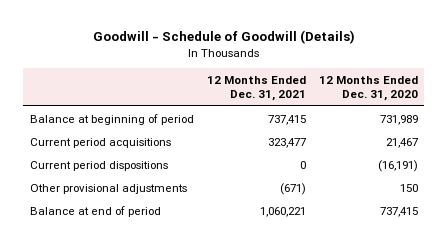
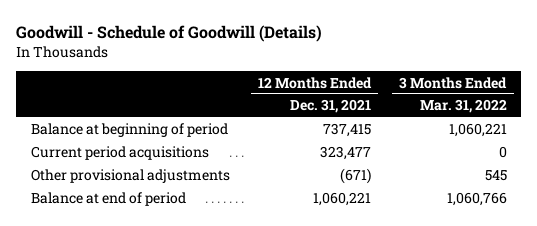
- | 12 Months Ended Dec. 31, 2021 | 12 Months Ended Dec. 31, 2020
+ | 12 Months Ended Dec. 31, 2021 | 3 Months Ended Mar. 31, 2022
- Current period dispositions | 0 | (16,191)

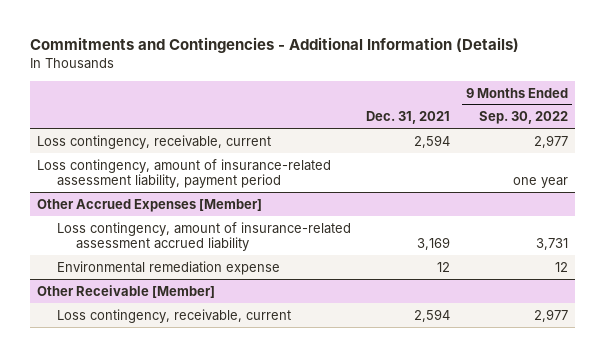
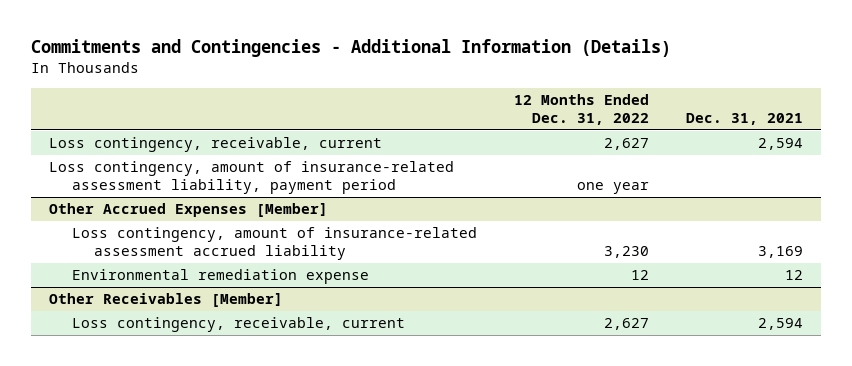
- | Dec. 31, 2021 | 9 Months Ended Sep. 30, 2022
+ | 12 Months Ended Dec. 31, 2022 | Dec. 31, 2021
- Other Receivable [Member]
+ Other Receivables [Member]

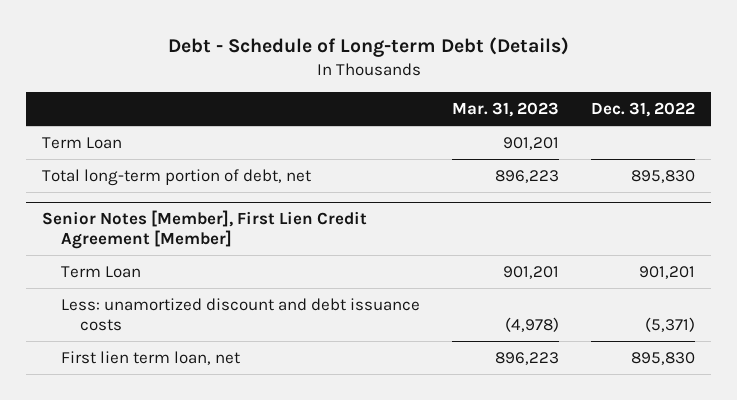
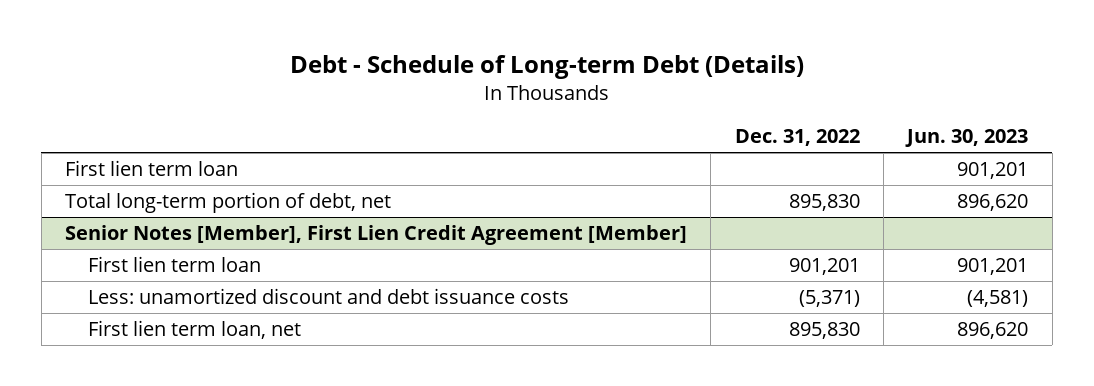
- | Mar. 31, 2023 | Dec. 31, 2022
+ | Dec. 31, 2022 | Jun. 30, 2023
- Term Loan | 901,201 |
+ First lien term loan | | 901,201
@ Senior Notes [Member], First Lien Credit Agreement [Member]
- Term Loan | 901,201 | 901,201
+ First lien term loan | 901,201 | 901,201

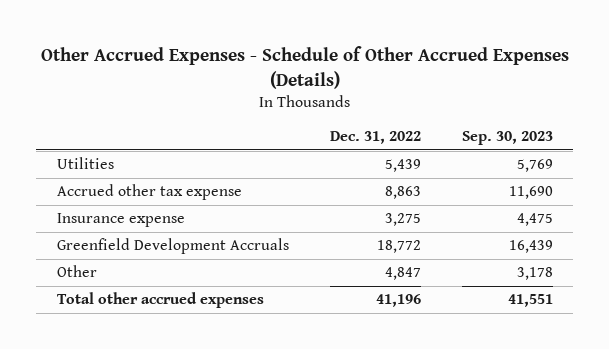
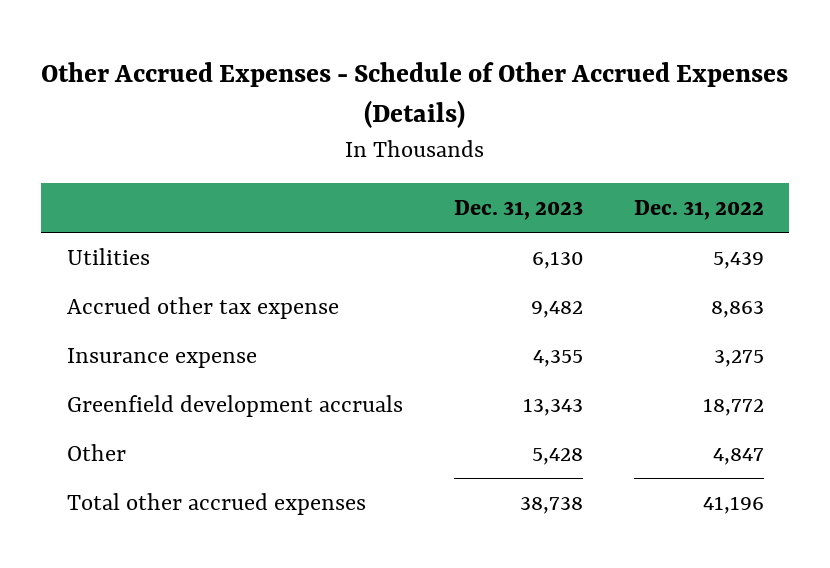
- | Dec. 31, 2022 | Sep. 30, 2023
+ | Dec. 31, 2023 | Dec. 31, 2022
- Greenfield Development Accruals | 18,772 | 16,439
+ Greenfield development accruals | 13,343 | 18,772

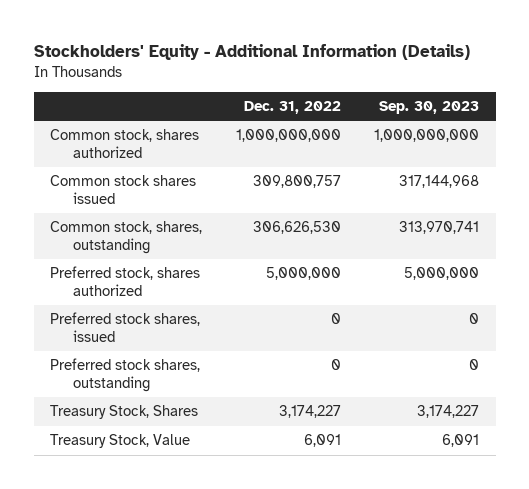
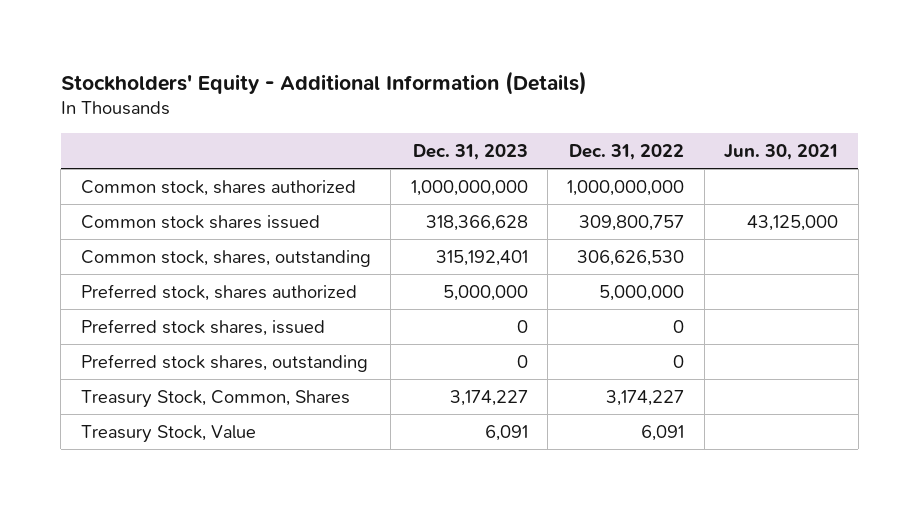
- | Dec. 31, 2022 | Sep. 30, 2023
+ | Dec. 31, 2023 | Dec. 31, 2022 | Jun. 30, 2021
- Treasury Stock, Shares | 3,174,227 | 3,174,227
+ Treasury Stock, Common, Shares | 3,174,227 | 3,174,227 |

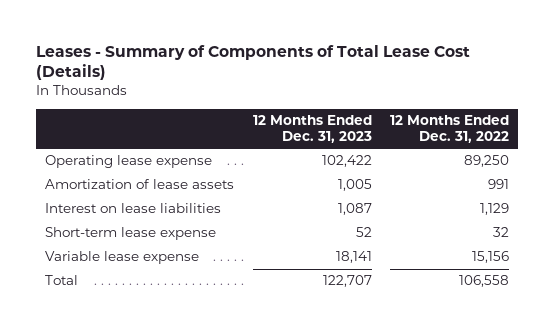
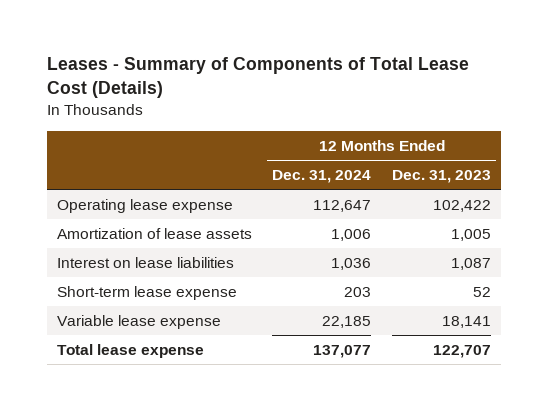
- | 12 Months Ended Dec. 31, 2023 | 12 Months Ended Dec. 31, 2022
+ | 12 Months Ended Dec. 31, 2024 | 12 Months Ended Dec. 31, 2023
- Total | 122,707 | 106,558
+ Total lease expense | 137,077 | 122,707

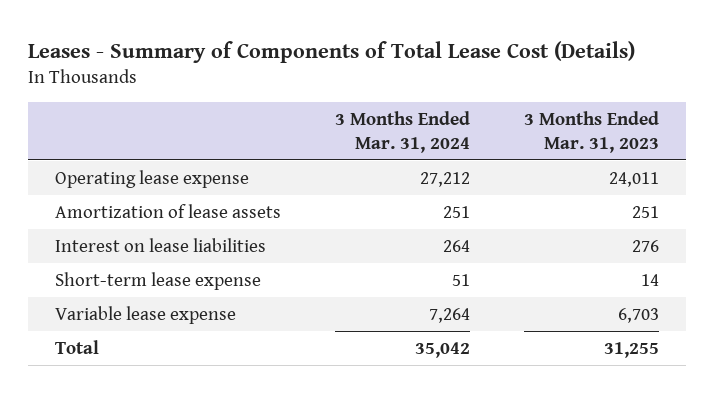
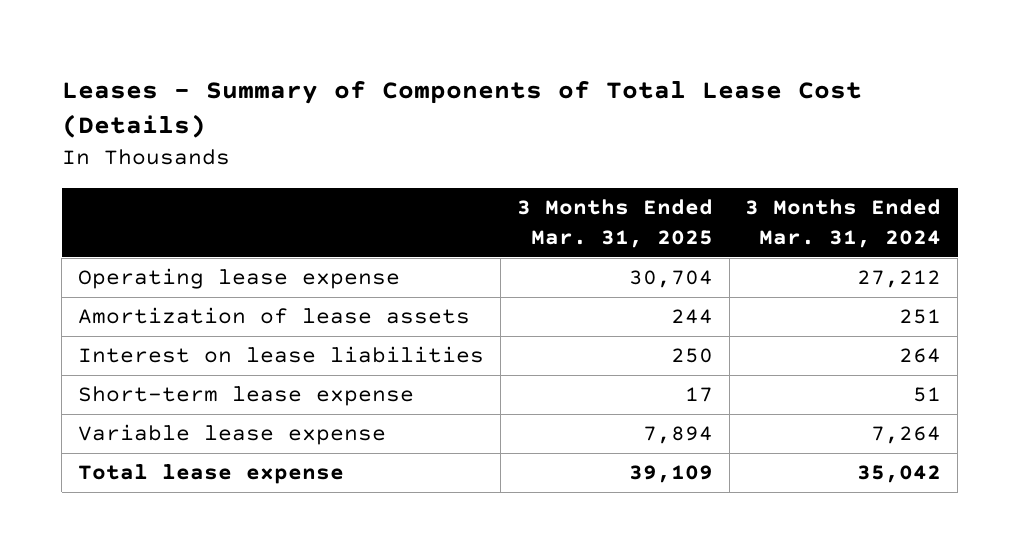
- | 3 Months Ended Mar. 31, 2024 | 3 Months Ended Mar. 31, 2023
+ | 3 Months Ended Mar. 31, 2025 | 3 Months Ended Mar. 31, 2024
- Total | 35,042 | 31,255
+ Total lease expense | 39,109 | 35,042

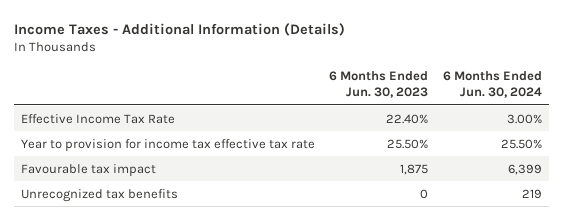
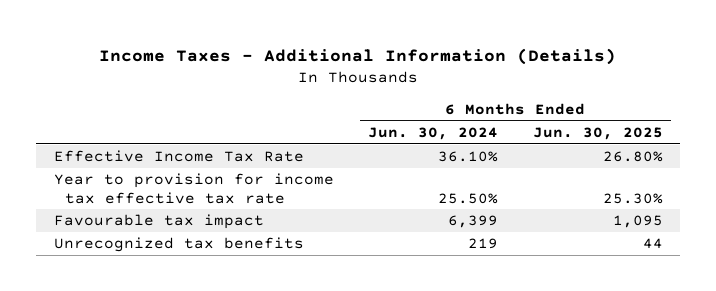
- | 6 Months Ended Jun. 30, 2023 | 6 Months Ended Jun. 30, 2024
+ | 6 Months Ended Jun. 30, 2024 | 6 Months Ended Jun. 30, 2025
- Effective Income Tax Rate | 22.40% | 3.00%
+ Effective Income Tax Rate | 36.10% | 26.80%

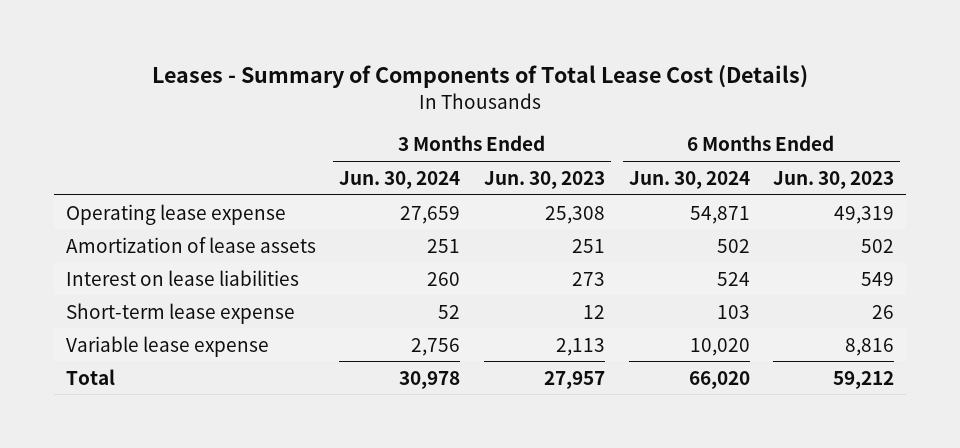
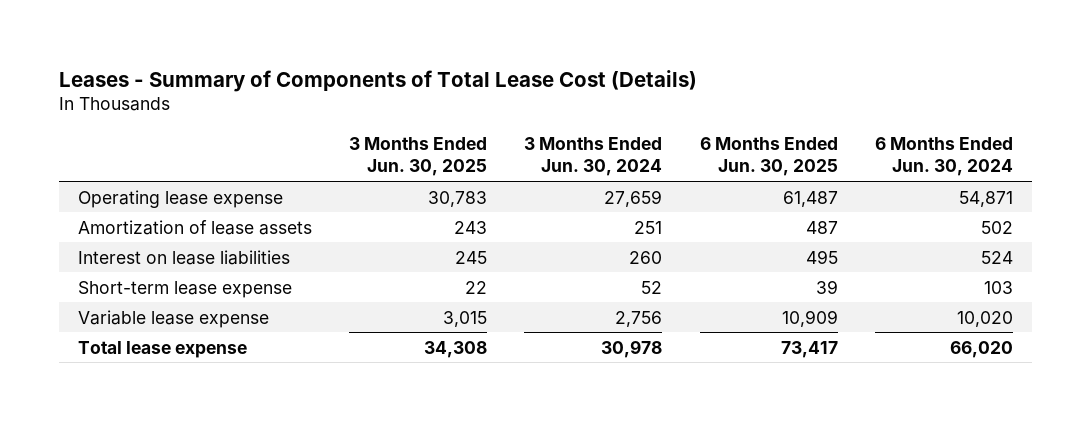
- | 3 Months Ended Jun. 30, 2024 | 3 Months Ended Jun. 30, 2023 | 6 Months Ended Jun. 30, 2024 | 6 Months Ended Jun. 30, 2023
+ | 3 Months Ended Jun. 30, 2025 | 3 Months Ended Jun. 30, 2024 | 6 Months Ended Jun. 30, 2025 | 6 Months Ended Jun. 30, 2024
- Total | 30,978 | 27,957 | 66,020 | 59,212
+ Total lease expense | 34,308 | 30,978 | 73,417 | 66,020

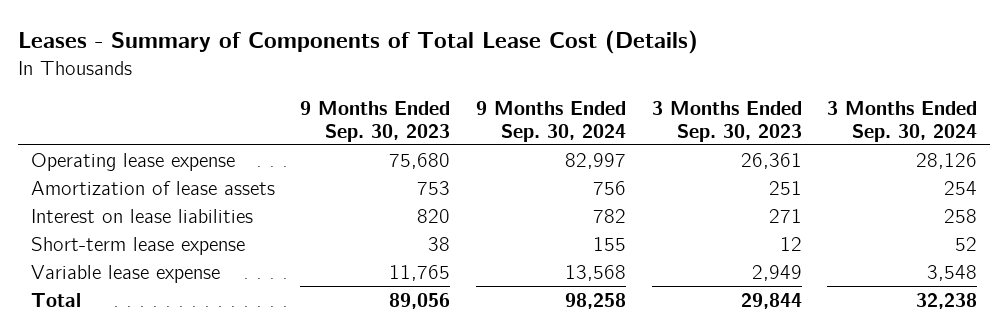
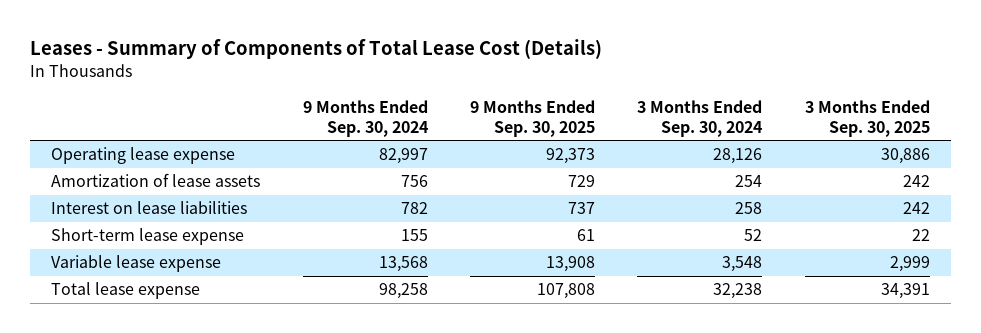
- | 9 Months Ended Sep. 30, 2023 | 9 Months Ended Sep. 30, 2024 | 3 Months Ended Sep. 30, 2023 | 3 Months Ended Sep. 30, 2024
+ | 9 Months Ended Sep. 30, 2024 | 9 Months Ended Sep. 30, 2025 | 3 Months Ended Sep. 30, 2024 | 3 Months Ended Sep. 30, 2025
- Total | 89,056 | 98,258 | 29,844 | 32,238
+ Total lease expense | 98,258 | 107,808 | 32,238 | 34,391

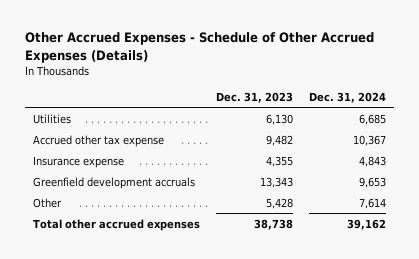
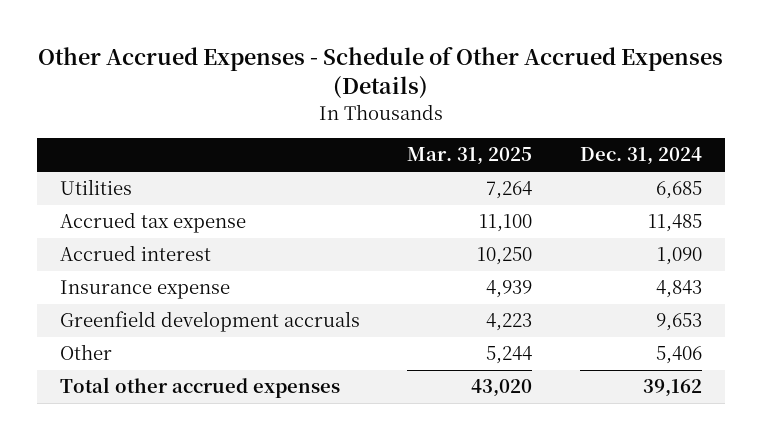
- | Dec. 31, 2023 | Dec. 31, 2024
+ | Mar. 31, 2025 | Dec. 31, 2024
- Accrued other tax expense | 9,482 | 10,367
+ Accrued tax expense | 11,100 | 11,485
+ Accrued interest | 10,250 | 1,090
- Other | 5,428 | 7,614
+ Other | 5,244 | 5,406

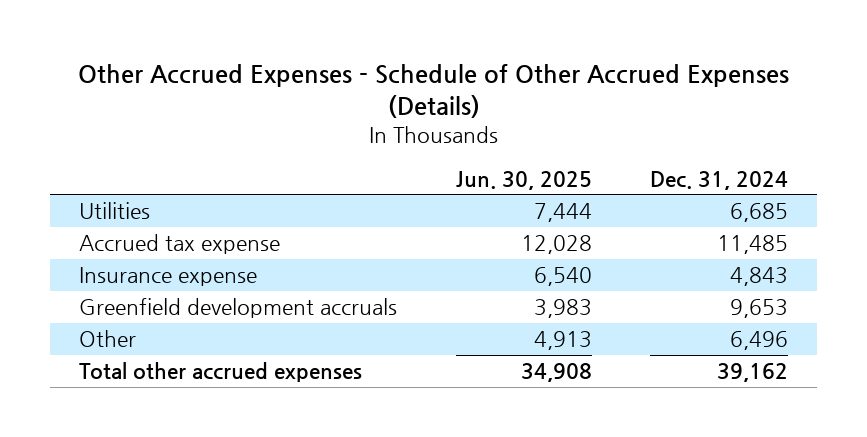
- | Mar. 31, 2025 | Dec. 31, 2024
+ | Jun. 30, 2025 | Dec. 31, 2024
- Accrued interest | 10,250 | 1,090
- Other | 5,244 | 5,406
+ Other | 4,913 | 6,496

